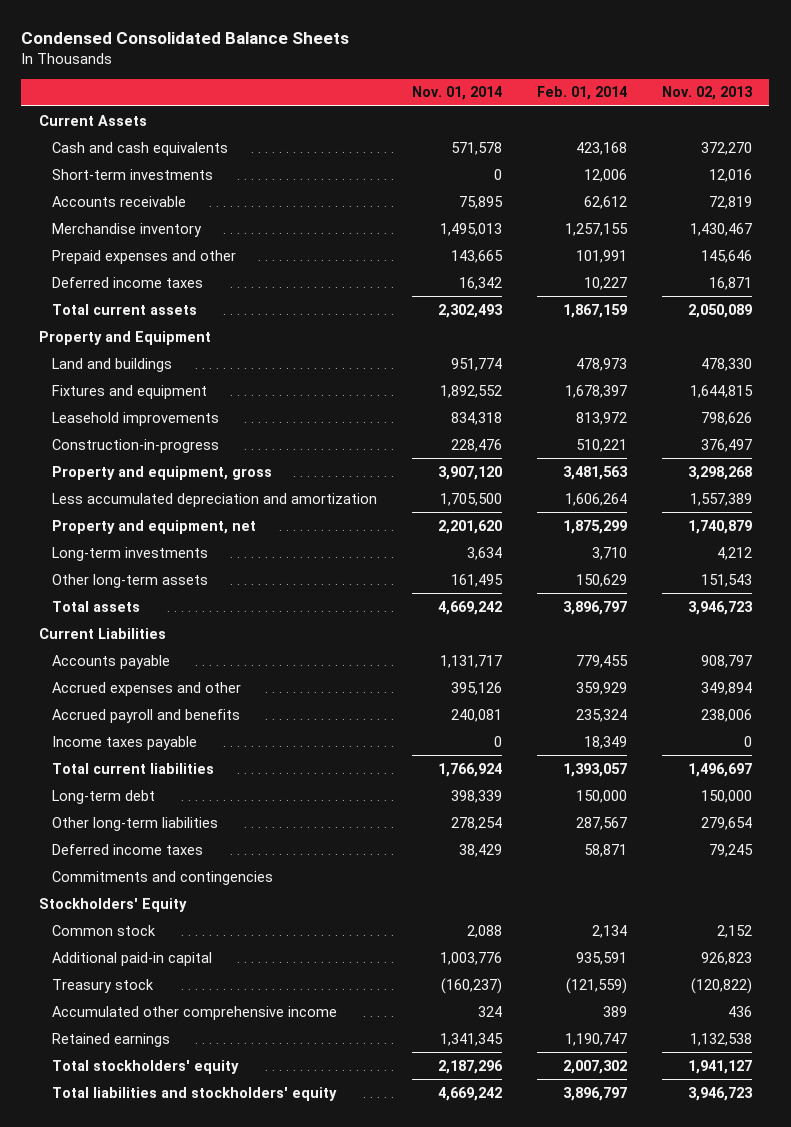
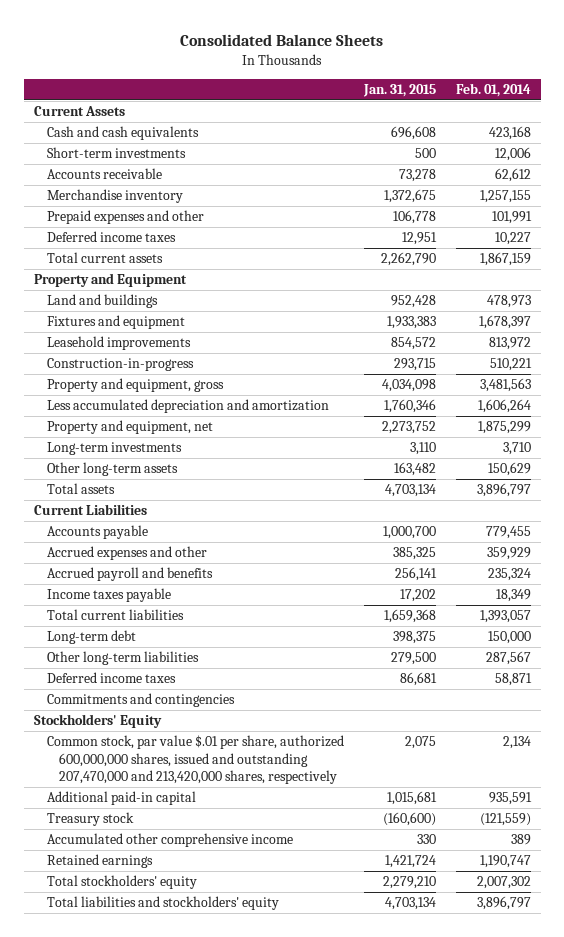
- Condensed Consolidated Balance Sheets
+ Consolidated Balance Sheets
- | Nov. 01, 2014 | Feb. 01, 2014 | Nov. 02, 2013
+ | Jan. 31, 2015 | Feb. 01, 2014
- Common stock | 2,088 | 2,134 | 2,152
+ Common stock, par value $.01 per share, authorized 600,000,000 shares, issued and outstanding 207,470,000 and 213,420,000 shares, respectively | 2,075 | 2,134

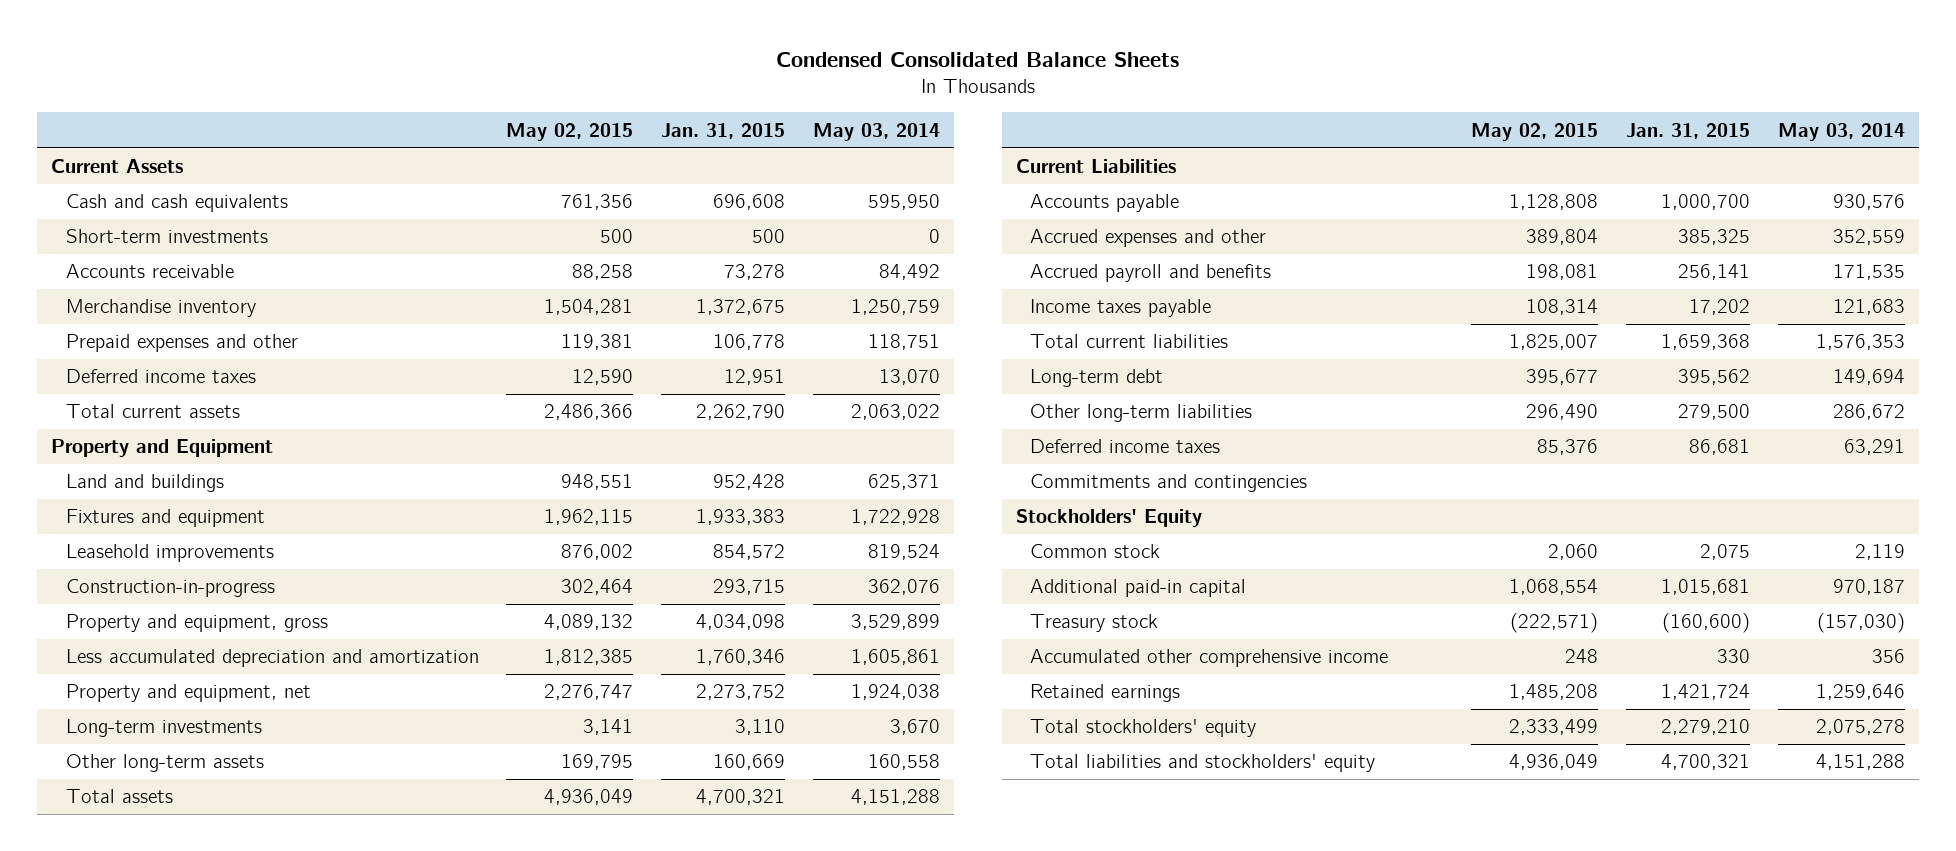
- Consolidated Balance Sheets
+ Condensed Consolidated Balance Sheets
- | Jan. 31, 2015 | Feb. 01, 2014
+ | May 02, 2015 | Jan. 31, 2015 | May 03, 2014
- Other long-term assets | 163,482 | 150,629
- Total assets | 4,703,134 | 3,896,797
+ Other long-term assets | 169,795 | 160,669 | 160,558
+ Total assets | 4,936,049 | 4,700,321 | 4,151,288
- Long-term debt | 398,375 | 150,000
+ Long-term debt | 395,677 | 395,562 | 149,694
- Common stock, par value $.01 per share, authorized 600,000,000 shares, issued and outstanding 207,470,000 and 213,420,000 shares, respectively | 2,075 | 2,134
+ Common stock | 2,060 | 2,075 | 2,119
- Total liabilities and stockholders' equity | 4,703,134 | 3,896,797
+ Total liabilities and stockholders' equity | 4,936,049 | 4,700,321 | 4,151,288

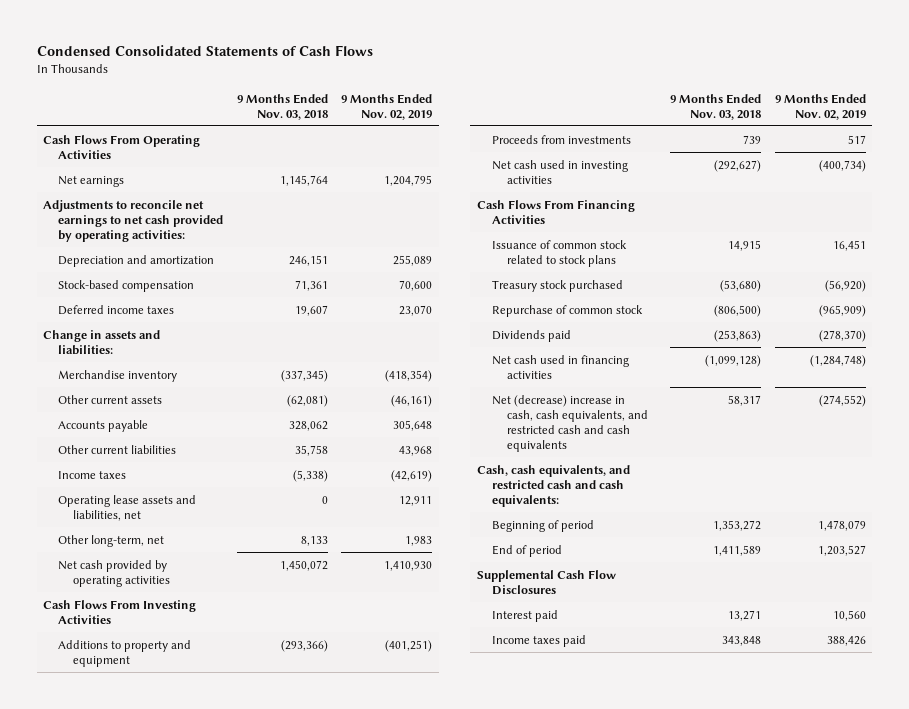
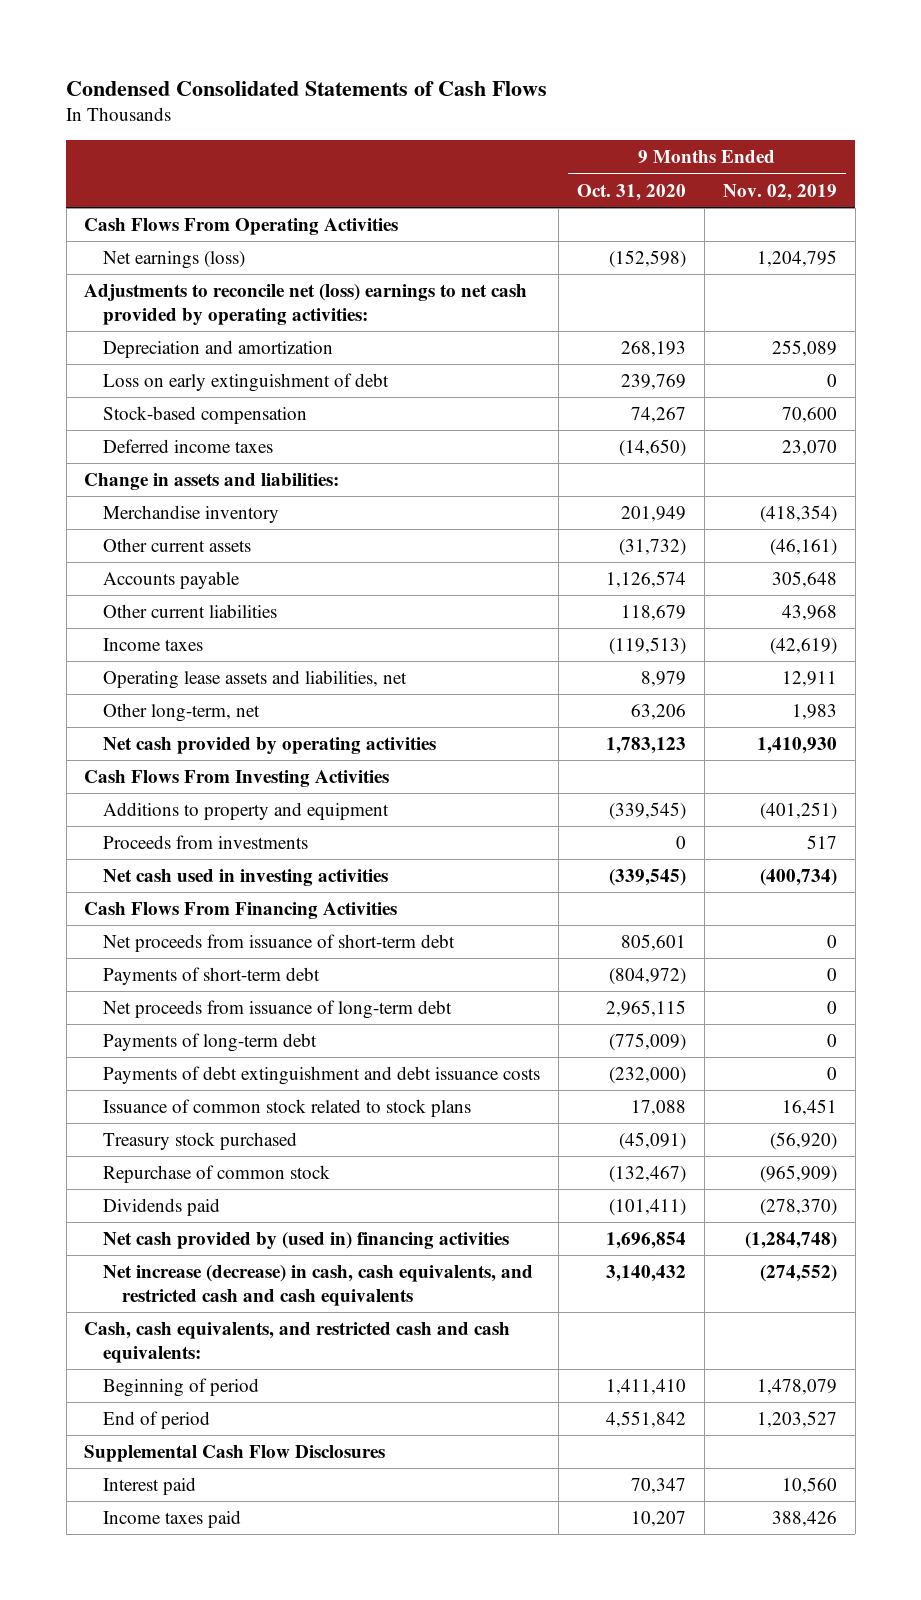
- | 9 Months Ended Nov. 03, 2018 | 9 Months Ended Nov. 02, 2019
+ | 9 Months Ended Oct. 31, 2020 | 9 Months Ended Nov. 02, 2019
- Net earnings | 1,145,764 | 1,204,795
- Adjustments to reconcile net earnings to net cash provided by operating activities:
+ Net earnings (loss) | (152,598) | 1,204,795
+ Adjustments to reconcile net (loss) earnings to net cash provided by operating activities:
+ Loss on early extinguishment of debt | 239,769 | 0
+ Net proceeds from issuance of short-term debt | 805,601 | 0
+ Payments of short-term debt | (804,972) | 0
+ Net proceeds from issuance of long-term debt | 2,965,115 | 0
+ Payments of long-term debt | (775,009) | 0
+ Payments of debt extinguishment and debt issuance costs | (232,000) | 0
- Net cash used in financing activities | (1,099,128) | (1,284,748)
- Net (decrease) increase in cash, cash equivalents, and restricted cash and cash equivalents | 58,317 | (274,552)
+ Net cash provided by (used in) financing activities | 1,696,854 | (1,284,748)
+ Net increase (decrease) in cash, cash equivalents, and restricted cash and cash equivalents | 3,140,432 | (274,552)

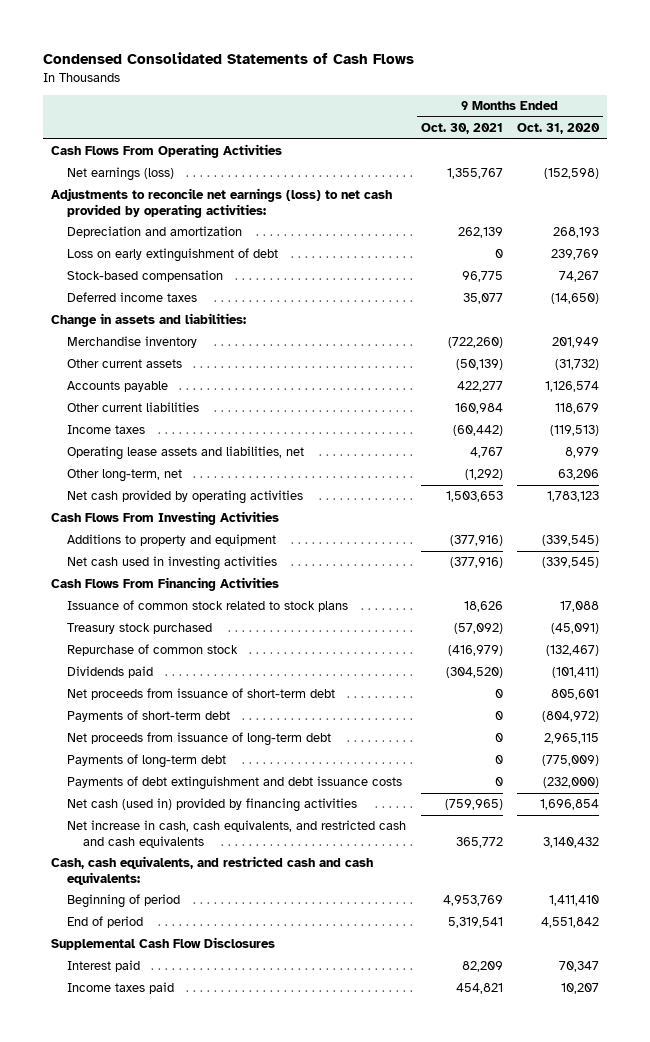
- | 9 Months Ended Oct. 31, 2020 | 9 Months Ended Nov. 02, 2019
+ | 9 Months Ended Oct. 30, 2021 | 9 Months Ended Oct. 31, 2020
- Adjustments to reconcile net (loss) earnings to net cash provided by operating activities:
+ Adjustments to reconcile net earnings (loss) to net cash provided by operating activities:
- Proceeds from investments | 0 | 517
moved up: Issuance of common stock related to stock plans | 18,626 | 17,088
moved up: Treasury stock purchased | (57,092) | (45,091)
moved up: Repurchase of common stock | (416,979) | (132,467)
moved up: Dividends paid | (304,520) | (101,411)
- Net cash provided by (used in) financing activities | 1,696,854 | (1,284,748)
- Net increase (decrease) in cash, cash equivalents, and restricted cash and cash equivalents | 3,140,432 | (274,552)
+ Net cash (used in) provided by financing activities | (759,965) | 1,696,854
+ Net increase in cash, cash equivalents, and restricted cash and cash equivalents | 365,772 | 3,140,432

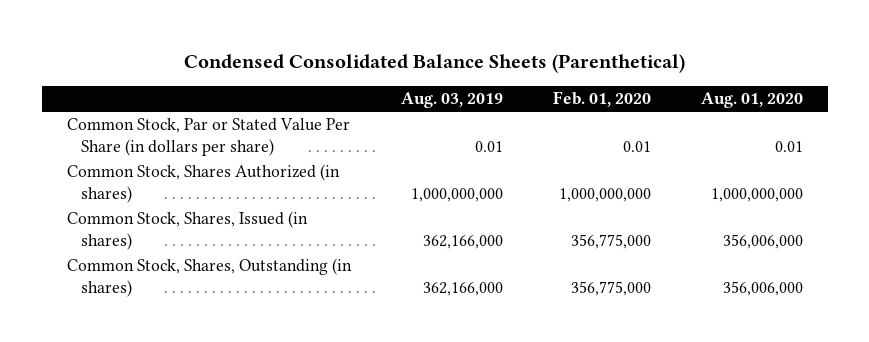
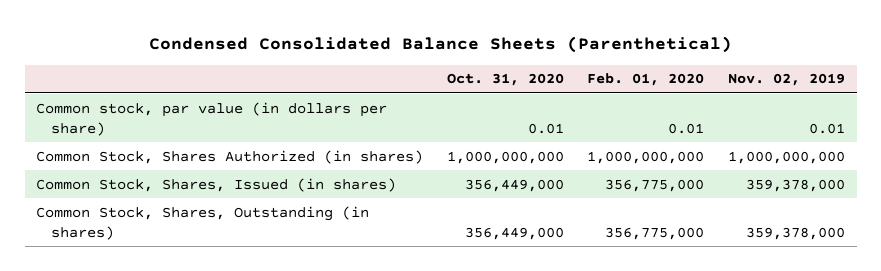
- | Aug. 03, 2019 | Feb. 01, 2020 | Aug. 01, 2020
+ | Oct. 31, 2020 | Feb. 01, 2020 | Nov. 02, 2019
- Common Stock, Par or Stated Value Per Share (in dollars per share) | 0.01 | 0.01 | 0.01
+ Common stock, par value (in dollars per share) | 0.01 | 0.01 | 0.01

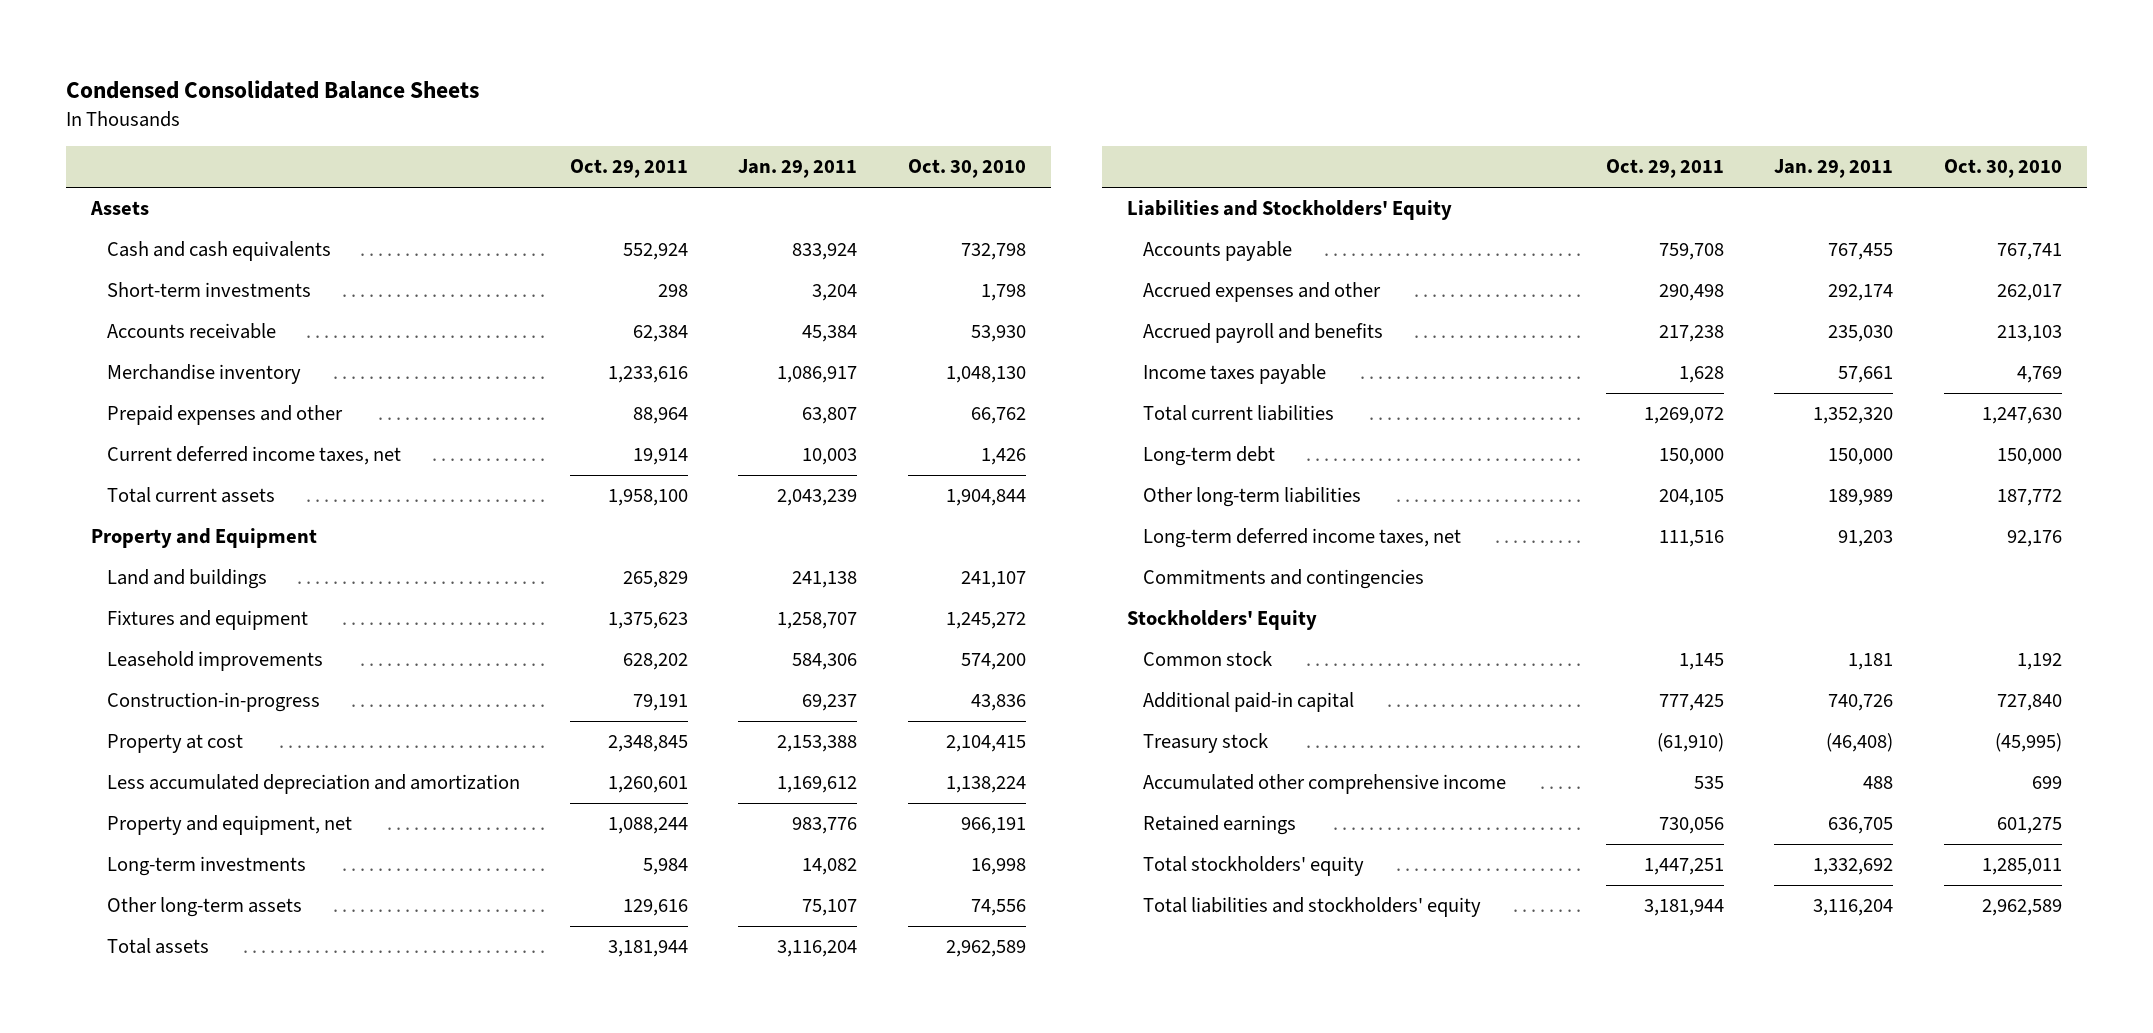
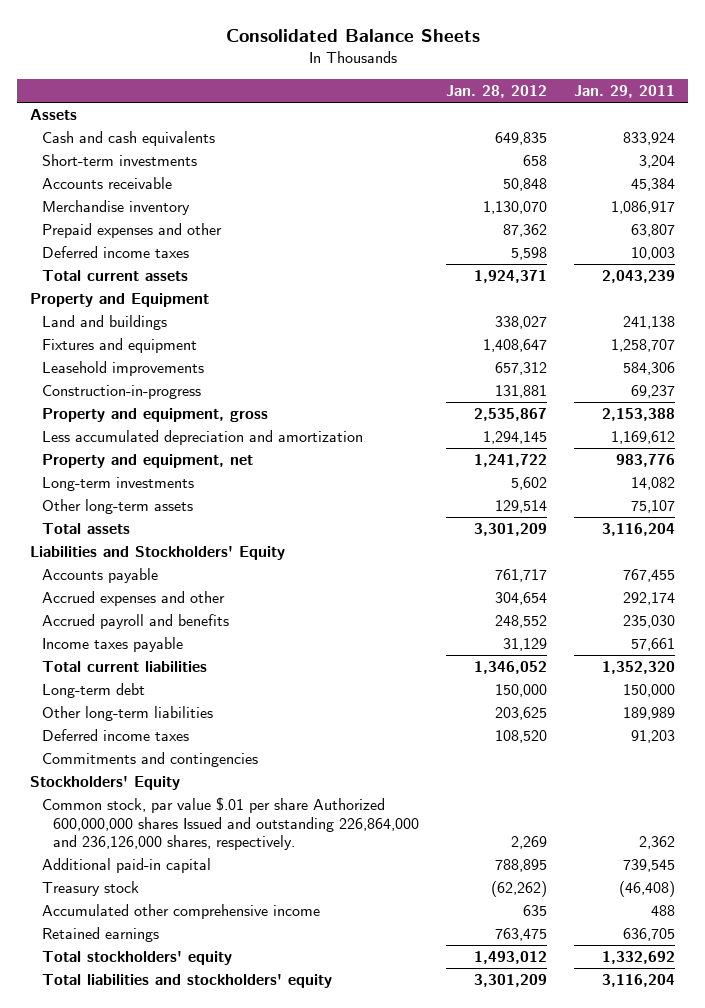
- Condensed Consolidated Balance Sheets
+ Consolidated Balance Sheets
- | Oct. 29, 2011 | Jan. 29, 2011 | Oct. 30, 2010
+ | Jan. 28, 2012 | Jan. 29, 2011
- Current deferred income taxes, net | 19,914 | 10,003 | 1,426
+ Deferred income taxes | 5,598 | 10,003
- Property at cost | 2,348,845 | 2,153,388 | 2,104,415
+ Property and equipment, gross | 2,535,867 | 2,153,388
- Long-term deferred income taxes, net | 111,516 | 91,203 | 92,176
+ Deferred income taxes | 108,520 | 91,203
- Common stock | 1,145 | 1,181 | 1,192
- Additional paid-in capital | 777,425 | 740,726 | 727,840
+ Common stock, par value $.01 per share Authorized 600,000,000 shares Issued and outstanding 226,864,000 and 236,126,000 shares, respectively. | 2,269 | 2,362
+ Additional paid-in capital | 788,895 | 739,545

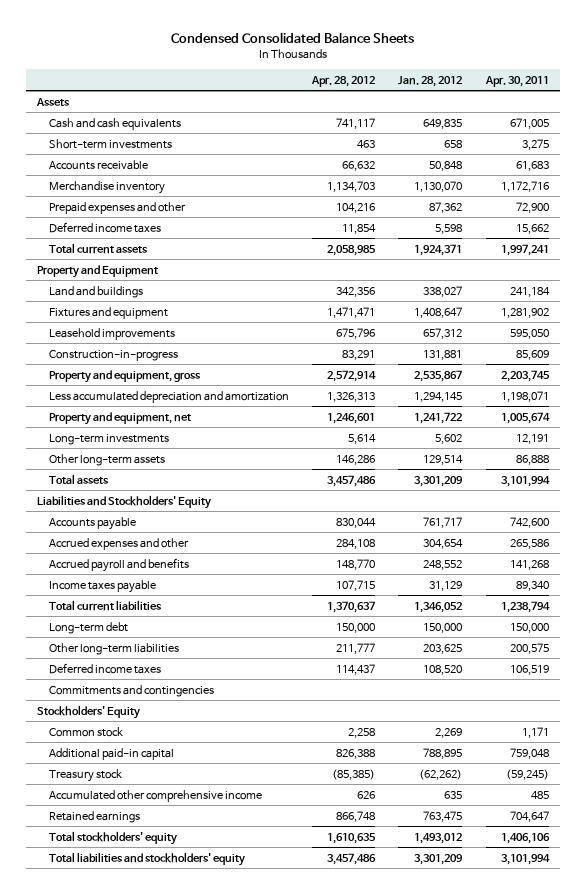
- Consolidated Balance Sheets
+ Condensed Consolidated Balance Sheets
- | Jan. 28, 2012 | Jan. 29, 2011
+ | Apr. 28, 2012 | Jan. 28, 2012 | Apr. 30, 2011
- Common stock, par value $.01 per share Authorized 600,000,000 shares Issued and outstanding 226,864,000 and 236,126,000 shares, respectively. | 2,269 | 2,362
+ Common stock | 2,258 | 2,269 | 1,171

